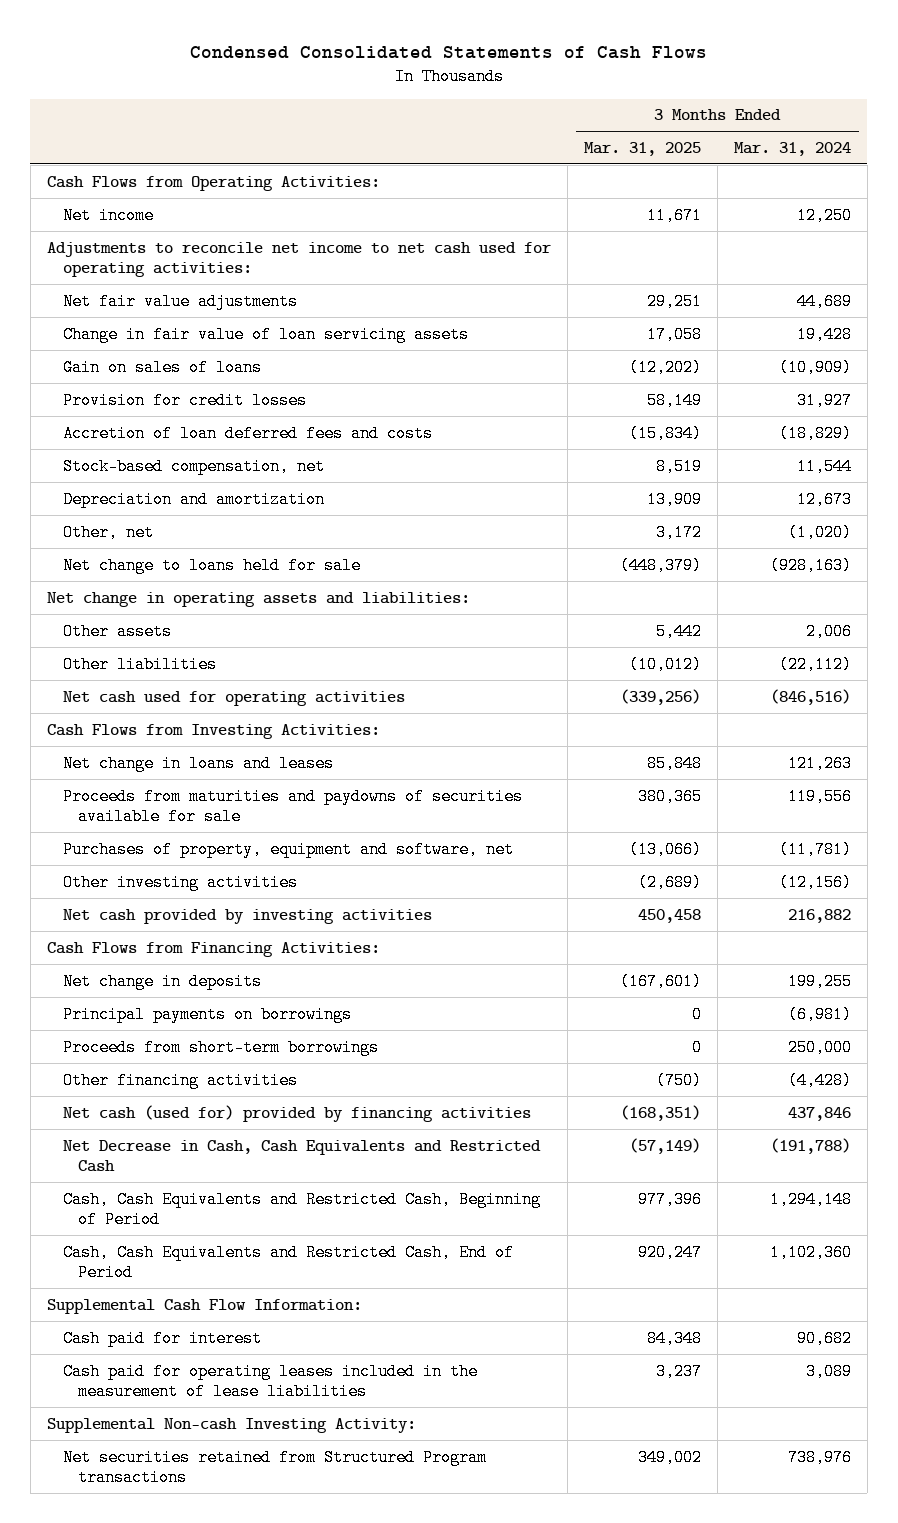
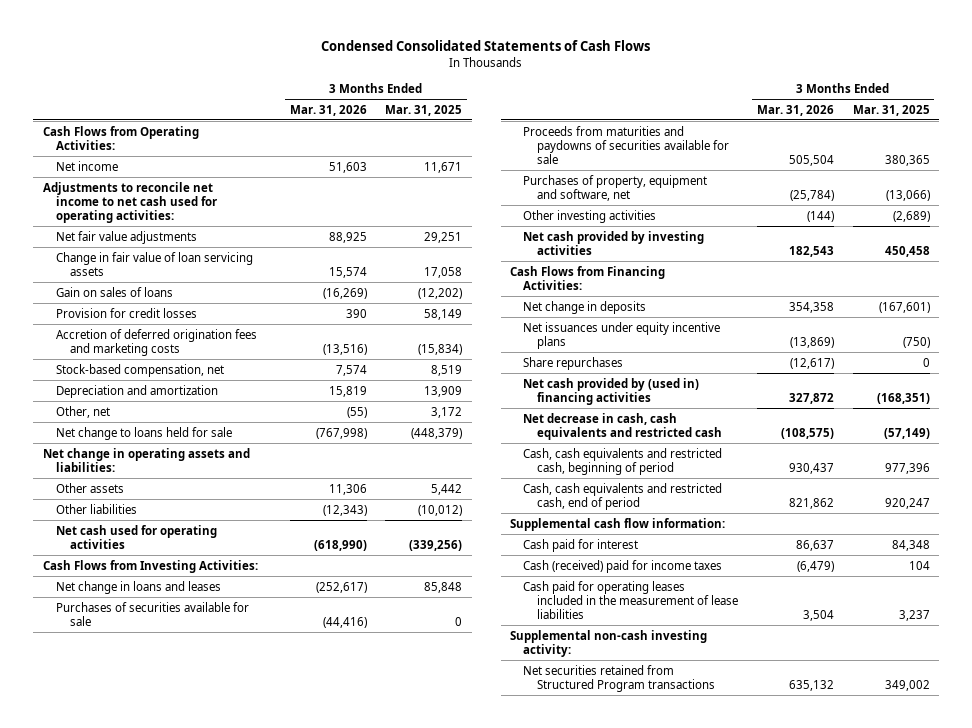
- | 3 Months Ended Mar. 31, 2025 | 3 Months Ended Mar. 31, 2024
+ | 3 Months Ended Mar. 31, 2026 | 3 Months Ended Mar. 31, 2025
- Accretion of loan deferred fees and costs | (15,834) | (18,829)
+ Accretion of deferred origination fees and marketing costs | (13,516) | (15,834)
+ Purchases of securities available for sale | (44,416) | 0
- Principal payments on borrowings | 0 | (6,981)
- Proceeds from short-term borrowings | 0 | 250,000
- Other financing activities | (750) | (4,428)
- Net cash (used for) provided by financing activities | (168,351) | 437,846
- Net Decrease in Cash, Cash Equivalents and Restricted Cash | (57,149) | (191,788)
- Cash, Cash Equivalents and Restricted Cash, Beginning of Period | 977,396 | 1,294,148
- Cash, Cash Equivalents and Restricted Cash, End of Period | 920,247 | 1,102,360
- Supplemental Cash Flow Information:
+ Net issuances under equity incentive plans | (13,869) | (750)
+ Share repurchases | (12,617) | 0
+ Net cash provided by (used in) financing activities | 327,872 | (168,351)
+ Net decrease in cash, cash equivalents and restricted cash | (108,575) | (57,149)
+ Cash, cash equivalents and restricted cash, beginning of period | 930,437 | 977,396
+ Cash, cash equivalents and restricted cash, end of period | 821,862 | 920,247
+ Supplemental cash flow information:
+ Cash (received) paid for income taxes | (6,479) | 104
- Supplemental Non-cash Investing Activity:
+ Supplemental non-cash investing activity:

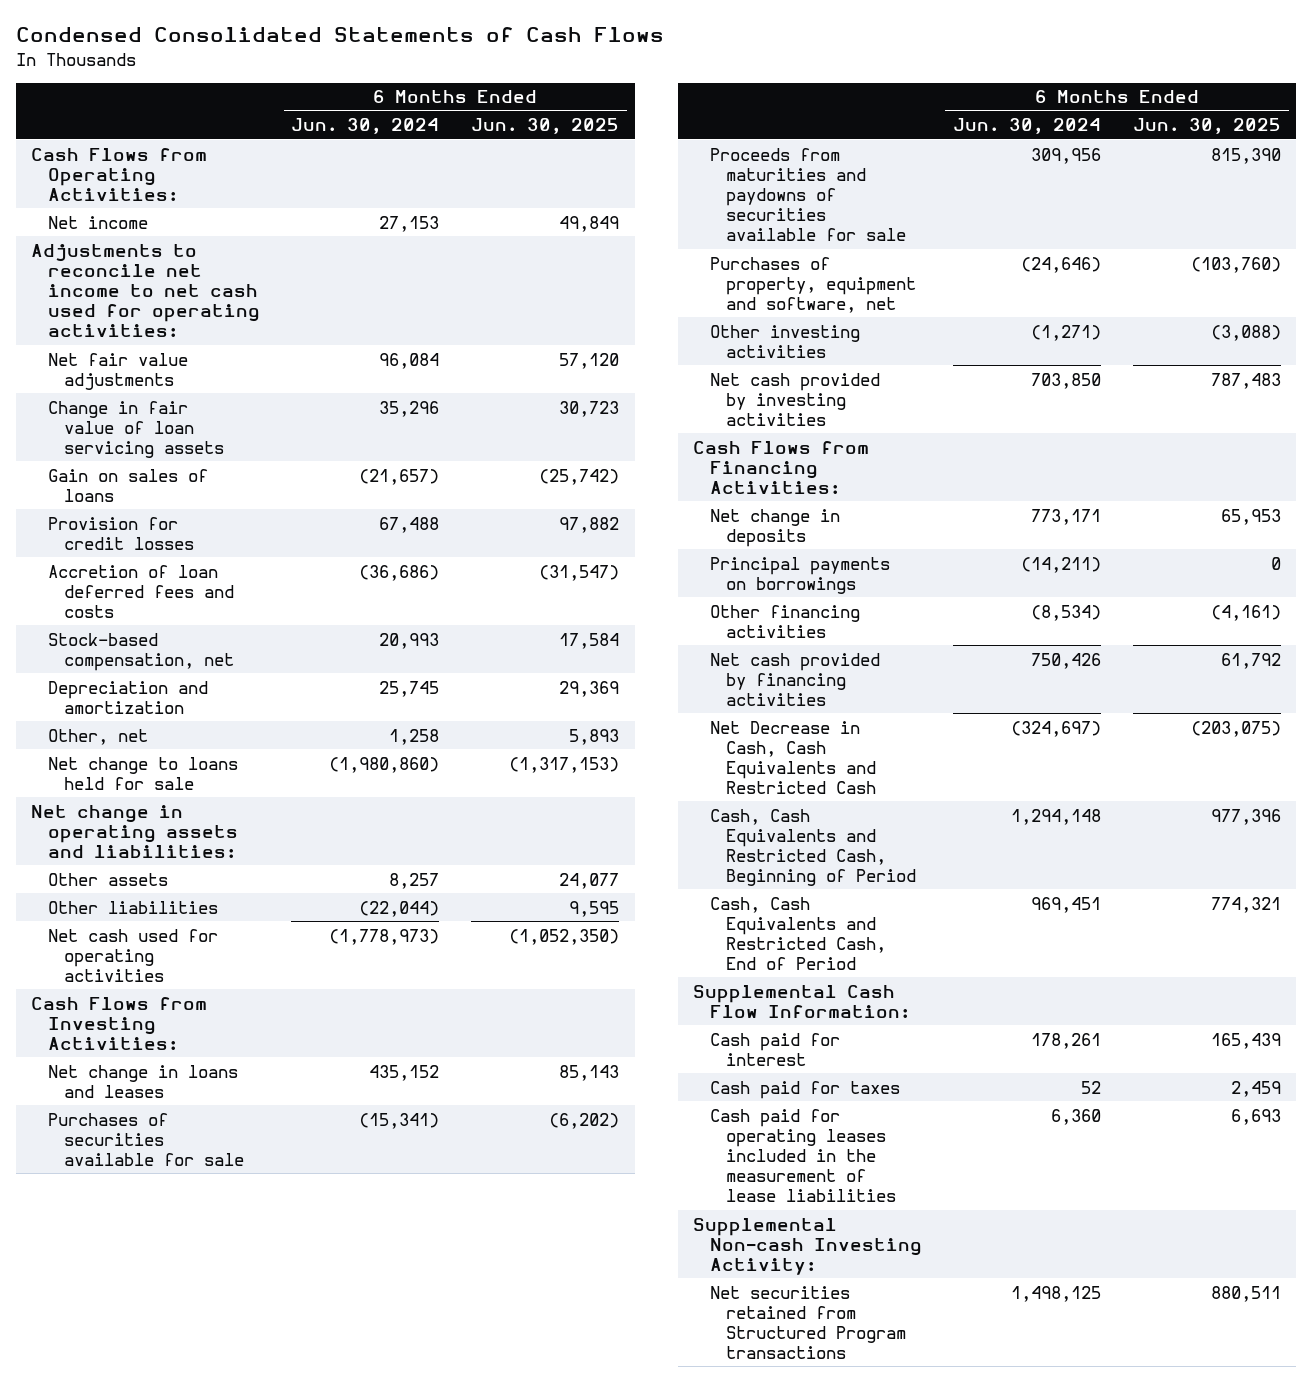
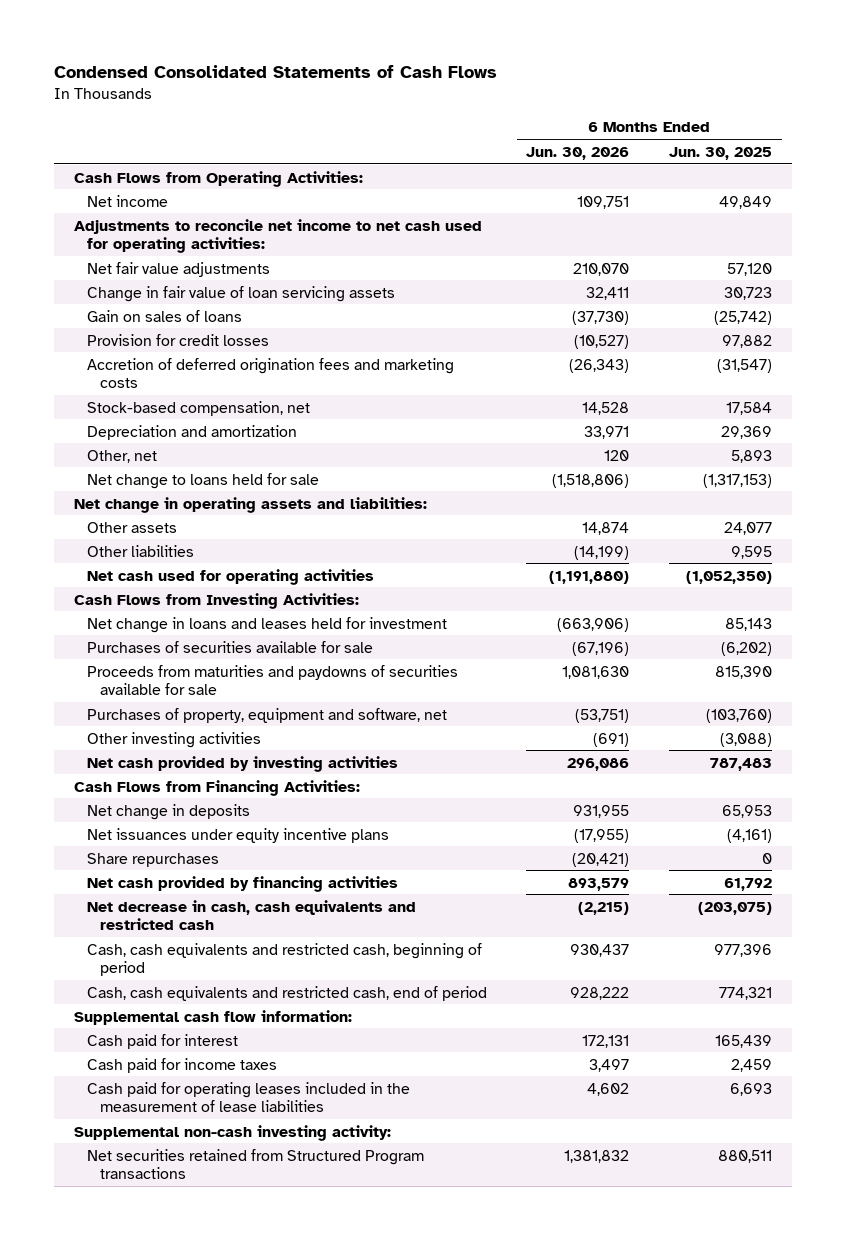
- | 6 Months Ended Jun. 30, 2024 | 6 Months Ended Jun. 30, 2025
+ | 6 Months Ended Jun. 30, 2026 | 6 Months Ended Jun. 30, 2025
- Accretion of loan deferred fees and costs | (36,686) | (31,547)
+ Accretion of deferred origination fees and marketing costs | (26,343) | (31,547)
- Net change in loans and leases | 435,152 | 85,143
+ Net change in loans and leases held for investment | (663,906) | 85,143
- Principal payments on borrowings | (14,211) | 0
- Other financing activities | (8,534) | (4,161)
+ Net issuances under equity incentive plans | (17,955) | (4,161)
+ Share repurchases | (20,421) | 0
- Net Decrease in Cash, Cash Equivalents and Restricted Cash | (324,697) | (203,075)
- Cash, Cash Equivalents and Restricted Cash, Beginning of Period | 1,294,148 | 977,396
- Cash, Cash Equivalents and Restricted Cash, End of Period | 969,451 | 774,321
- Supplemental Cash Flow Information:
+ Net decrease in cash, cash equivalents and restricted cash | (2,215) | (203,075)
+ Cash, cash equivalents and restricted cash, beginning of period | 930,437 | 977,396
+ Cash, cash equivalents and restricted cash, end of period | 928,222 | 774,321
+ Supplemental cash flow information:
- Cash paid for taxes | 52 | 2,459
+ Cash paid for income taxes | 3,497 | 2,459
- Supplemental Non-cash Investing Activity:
+ Supplemental non-cash investing activity:

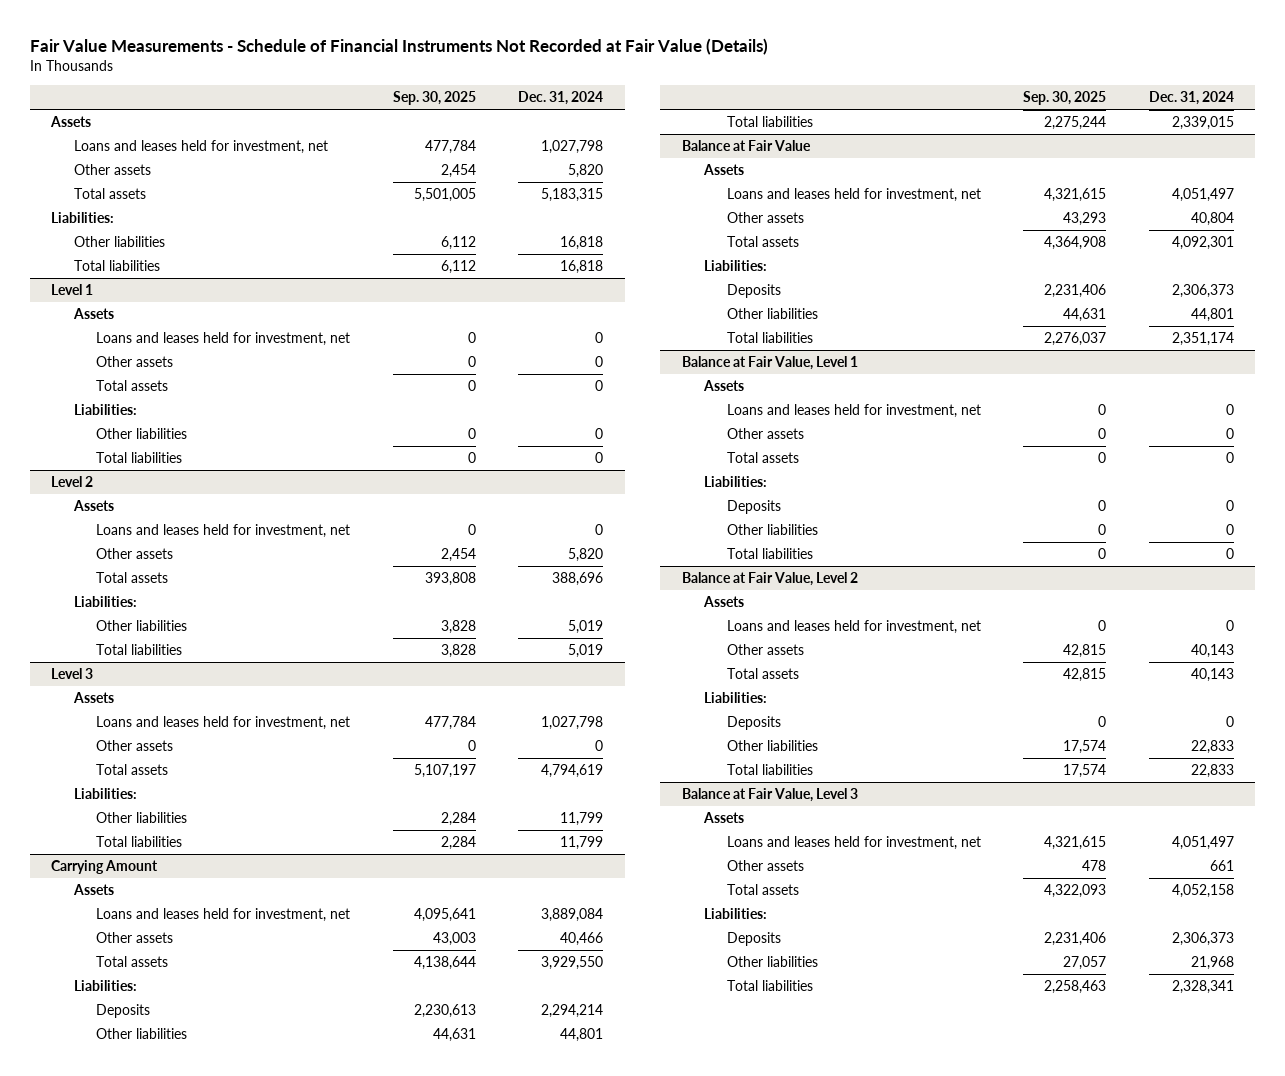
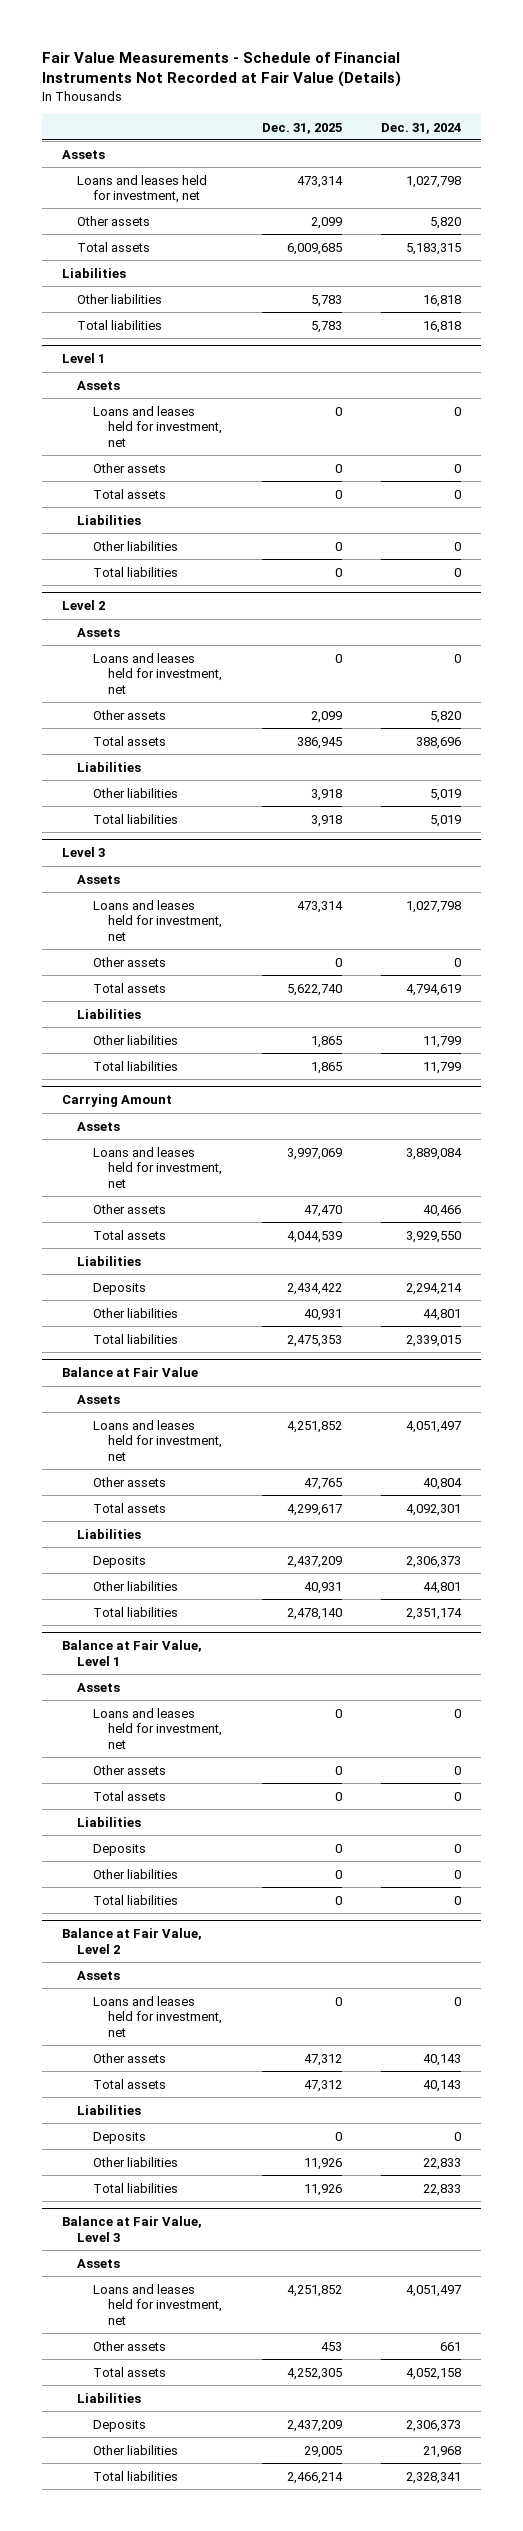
- | Sep. 30, 2025 | Dec. 31, 2024
+ | Dec. 31, 2025 | Dec. 31, 2024
- Liabilities:
+ Liabilities
@ Level 1
- Liabilities:
+ Liabilities
@ Level 2
- Liabilities:
+ Liabilities
@ Level 3
- Liabilities:
+ Liabilities
@ Carrying Amount
- Liabilities:
+ Liabilities
@ Balance at Fair Value
- Liabilities:
+ Liabilities
@ Balance at Fair Value, Level 1
- Liabilities:
+ Liabilities
@ Balance at Fair Value, Level 2
- Liabilities:
+ Liabilities
@ Balance at Fair Value, Level 3
- Liabilities:
+ Liabilities

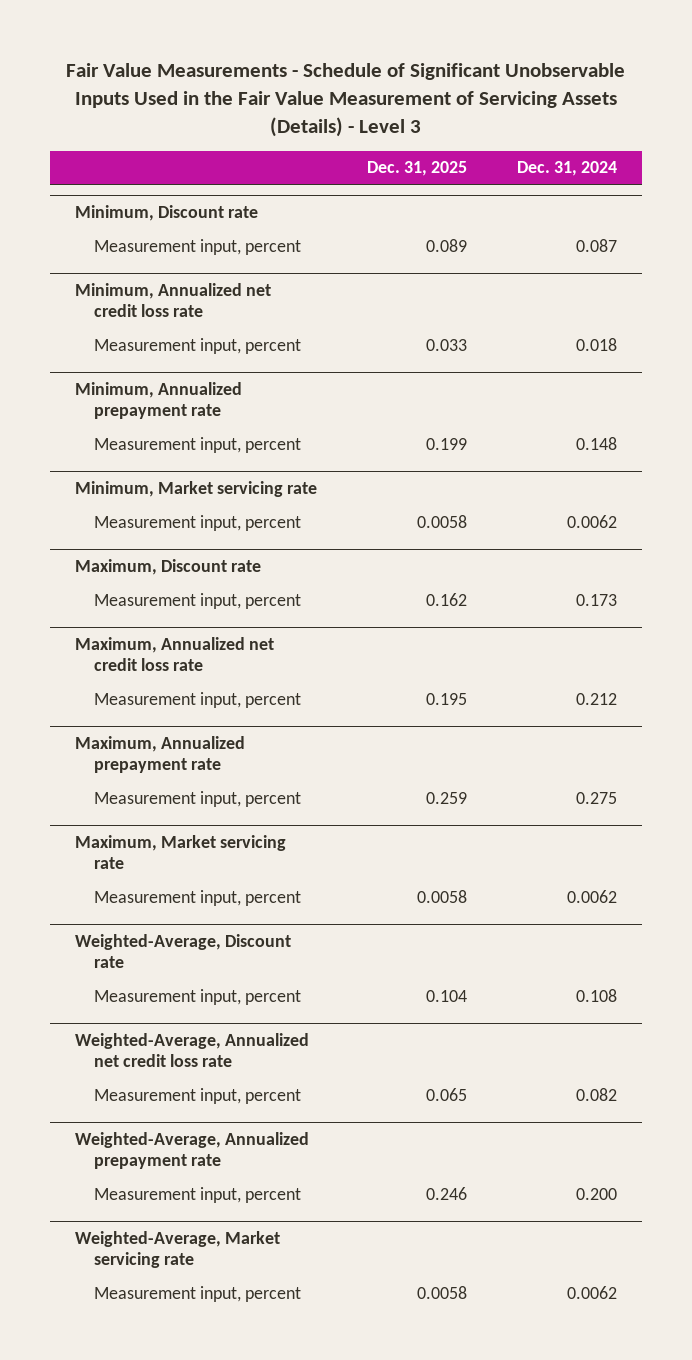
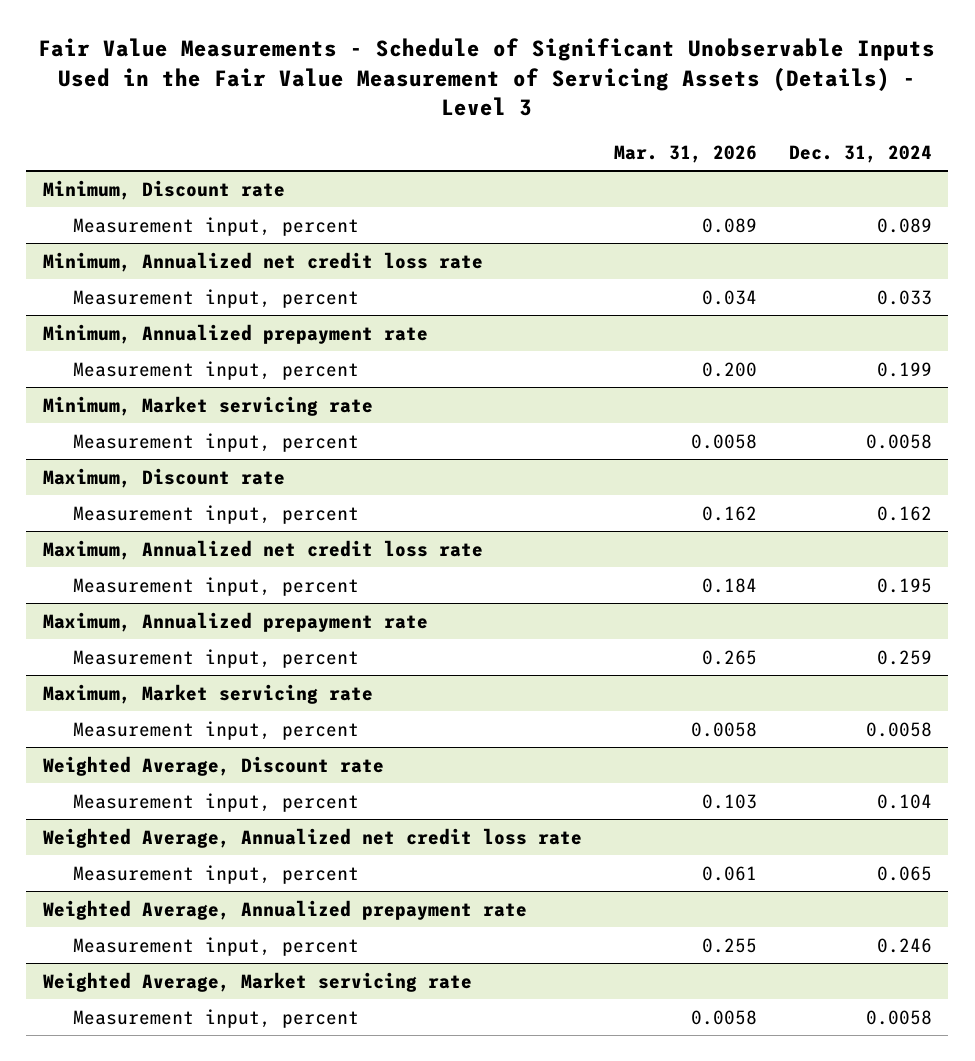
- | Dec. 31, 2025 | Dec. 31, 2024
+ | Mar. 31, 2026 | Dec. 31, 2024
@ Minimum, Discount rate
- Measurement input, percent | 0.089 | 0.087
+ Measurement input, percent | 0.089 | 0.089
@ Minimum, Annualized net credit loss rate
- Measurement input, percent | 0.033 | 0.018
+ Measurement input, percent | 0.034 | 0.033
@ Minimum, Annualized prepayment rate
- Measurement input, percent | 0.199 | 0.148
+ Measurement input, percent | 0.200 | 0.199
@ Minimum, Market servicing rate
- Measurement input, percent | 0.0058 | 0.0062
+ Measurement input, percent | 0.0058 | 0.0058
@ Maximum, Discount rate
- Measurement input, percent | 0.162 | 0.173
+ Measurement input, percent | 0.162 | 0.162
@ Maximum, Annualized net credit loss rate
- Measurement input, percent | 0.195 | 0.212
+ Measurement input, percent | 0.184 | 0.195
@ Maximum, Annualized prepayment rate
- Measurement input, percent | 0.259 | 0.275
+ Measurement input, percent | 0.265 | 0.259
@ Maximum, Market servicing rate
- Measurement input, percent | 0.0058 | 0.0062
- Weighted-Average, Discount rate
- Measurement input, percent | 0.104 | 0.108
- Weighted-Average, Annualized net credit loss rate
- Measurement input, percent | 0.065 | 0.082
- Weighted-Average, Annualized prepayment rate
- Measurement input, percent | 0.246 | 0.200
- Weighted-Average, Market servicing rate
- Measurement input, percent | 0.0058 | 0.0062
@ Maximum, Market servicing rate
+ Measurement input, percent | 0.0058 | 0.0058
+ Weighted Average, Discount rate
+ Measurement input, percent | 0.103 | 0.104
+ Weighted Average, Annualized net credit loss rate
+ Measurement input, percent | 0.061 | 0.065
+ Weighted Average, Annualized prepayment rate
+ Measurement input, percent | 0.255 | 0.246
+ Weighted Average, Market servicing rate
+ Measurement input, percent | 0.0058 | 0.0058

